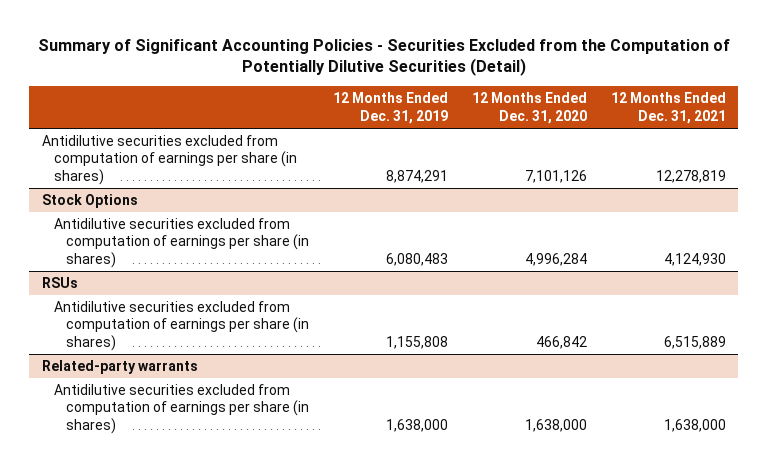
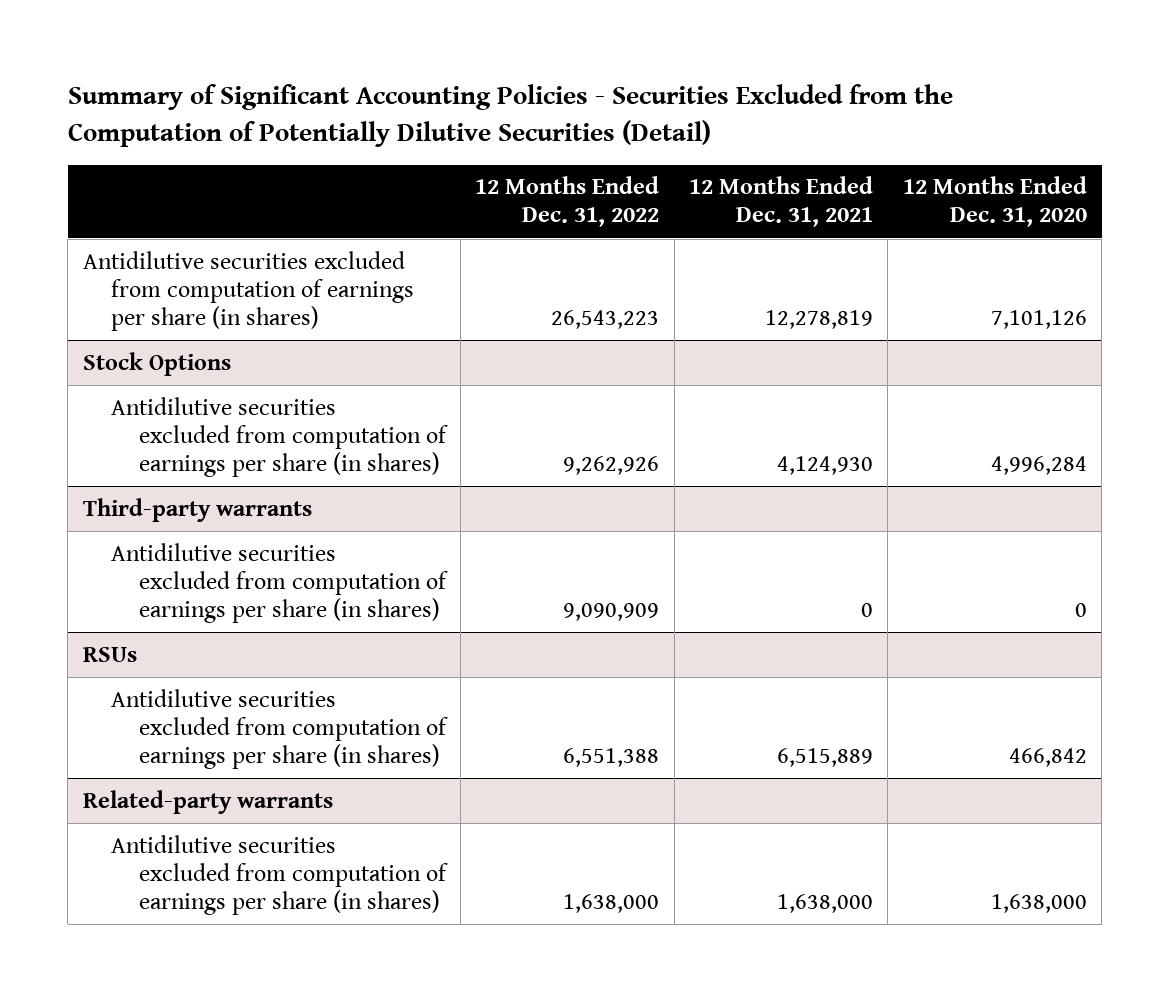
- | 12 Months Ended Dec. 31, 2019 | 12 Months Ended Dec. 31, 2020 | 12 Months Ended Dec. 31, 2021
+ | 12 Months Ended Dec. 31, 2022 | 12 Months Ended Dec. 31, 2021 | 12 Months Ended Dec. 31, 2020
+ Third-party warrants
+ Antidilutive securities excluded from computation of earnings per share (in shares) | 9,090,909 | 0 | 0

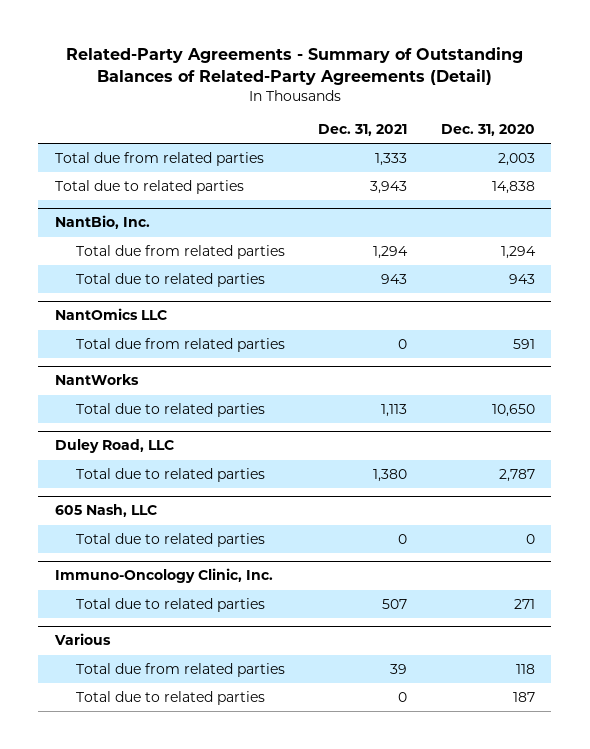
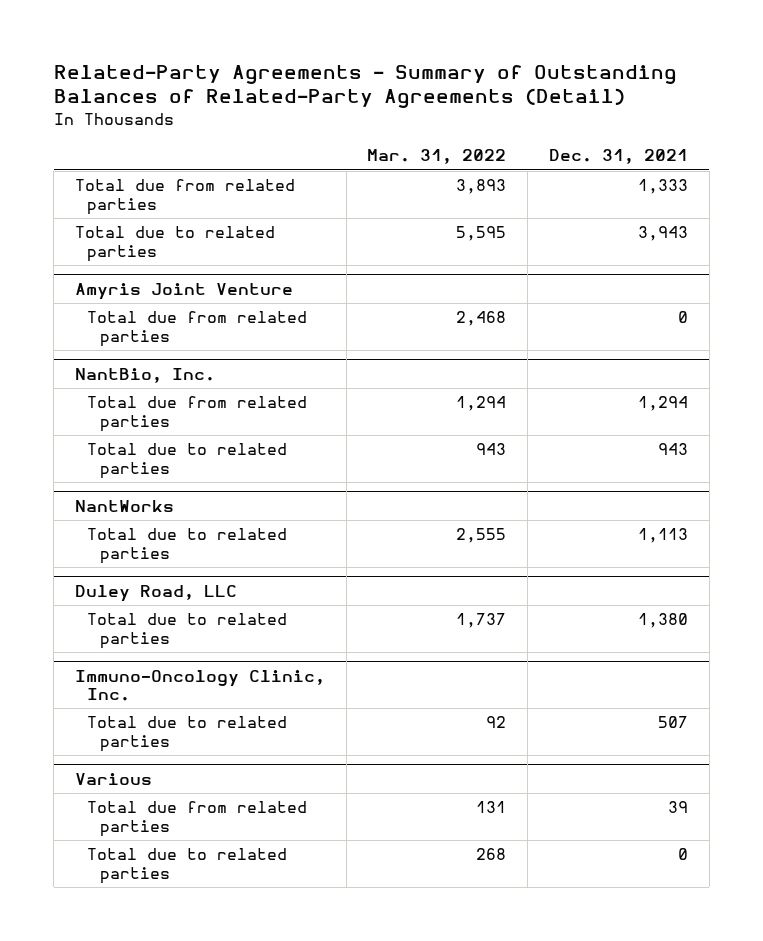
- | Dec. 31, 2021 | Dec. 31, 2020
+ | Mar. 31, 2022 | Dec. 31, 2021
+ Amyris Joint Venture
+ Total due from related parties | 2,468 | 0
- NantOmics LLC
- Total due from related parties | 0 | 591
- 605 Nash, LLC
- Total due to related parties | 0 | 0

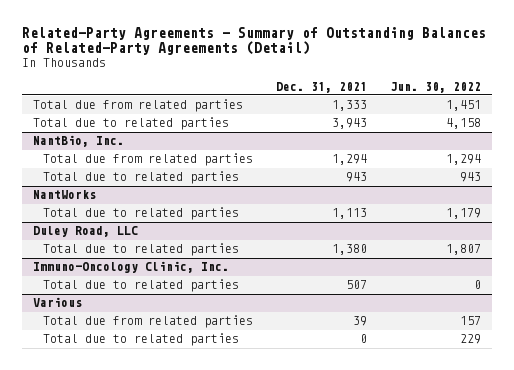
- | Mar. 31, 2022 | Dec. 31, 2021
+ | Dec. 31, 2021 | Jun. 30, 2022
- Amyris Joint Venture
- Total due from related parties | 2,468 | 0

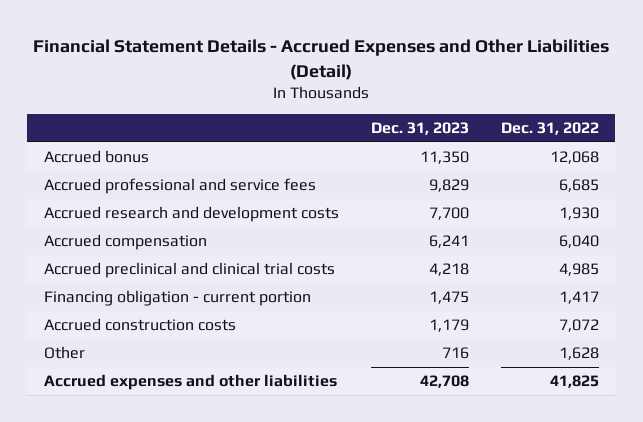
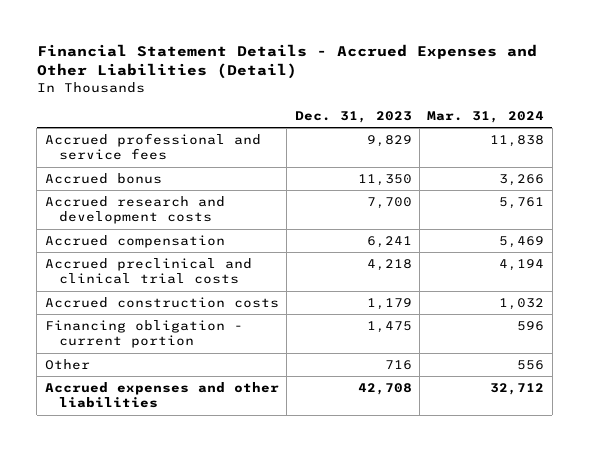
- | Dec. 31, 2023 | Dec. 31, 2022
+ | Dec. 31, 2023 | Mar. 31, 2024
moved down: Accrued bonus | 11,350 | 3,266
moved down: Financing obligation - current portion | 1,475 | 596

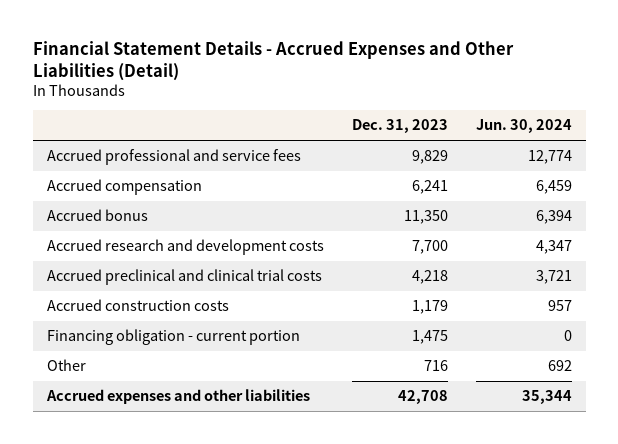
- | Dec. 31, 2023 | Mar. 31, 2024
+ | Dec. 31, 2023 | Jun. 30, 2024
moved up: Accrued compensation | 6,241 | 6,459

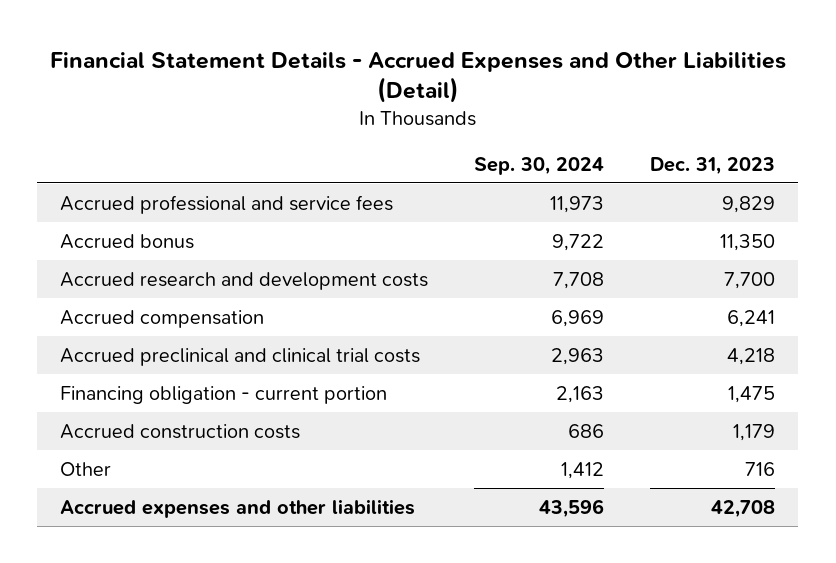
- | Dec. 31, 2023 | Jun. 30, 2024
+ | Sep. 30, 2024 | Dec. 31, 2023
moved down: Accrued compensation | 6,969 | 6,241
moved down: Accrued construction costs | 686 | 1,179

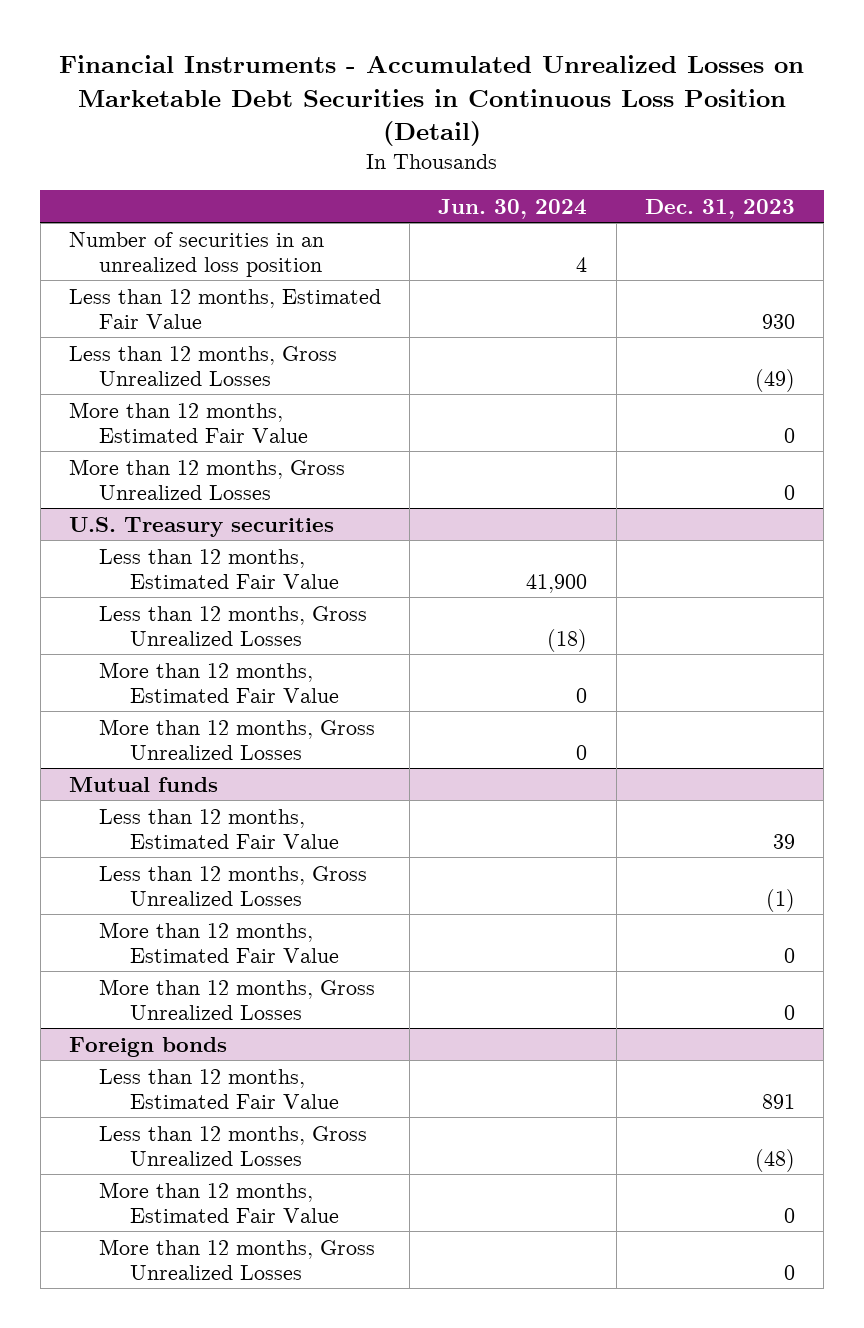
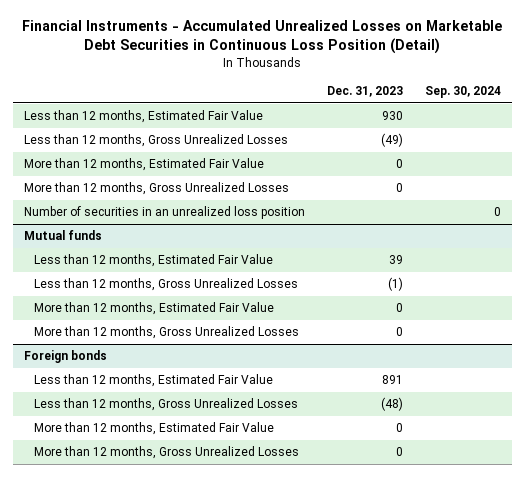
- | Jun. 30, 2024 | Dec. 31, 2023
+ | Dec. 31, 2023 | Sep. 30, 2024
- U.S. Treasury securities
- Less than 12 months, Estimated Fair Value | 41,900 |
- Less than 12 months, Gross Unrealized Losses | (18) |
- More than 12 months, Estimated Fair Value | 0 |
- More than 12 months, Gross Unrealized Losses | 0 |
moved down: Number of securities in an unrealized loss position | | 0

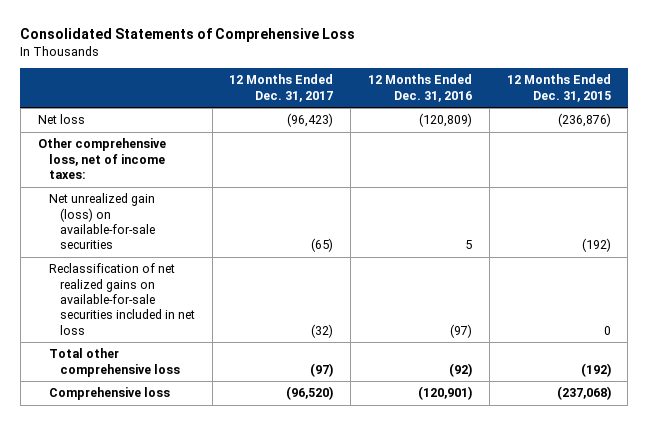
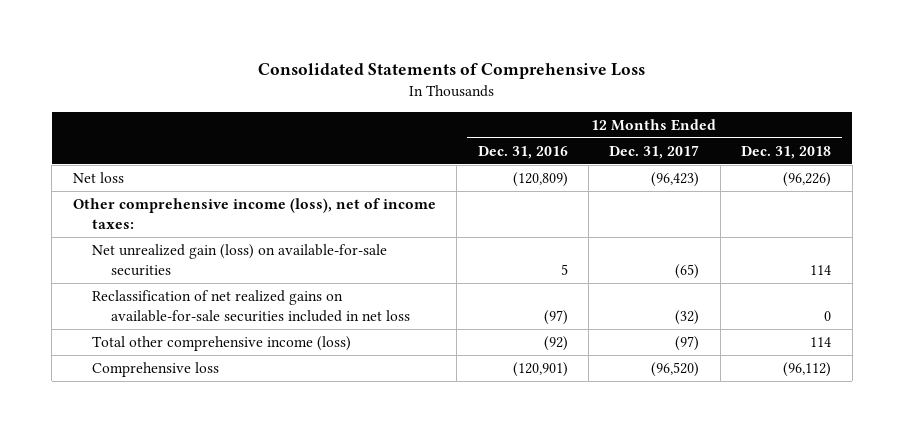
- | 12 Months Ended Dec. 31, 2017 | 12 Months Ended Dec. 31, 2016 | 12 Months Ended Dec. 31, 2015
+ | 12 Months Ended Dec. 31, 2016 | 12 Months Ended Dec. 31, 2017 | 12 Months Ended Dec. 31, 2018
- Other comprehensive loss, net of income taxes:
+ Other comprehensive income (loss), net of income taxes:
- Total other comprehensive loss | (97) | (92) | (192)
+ Total other comprehensive income (loss) | (92) | (97) | 114

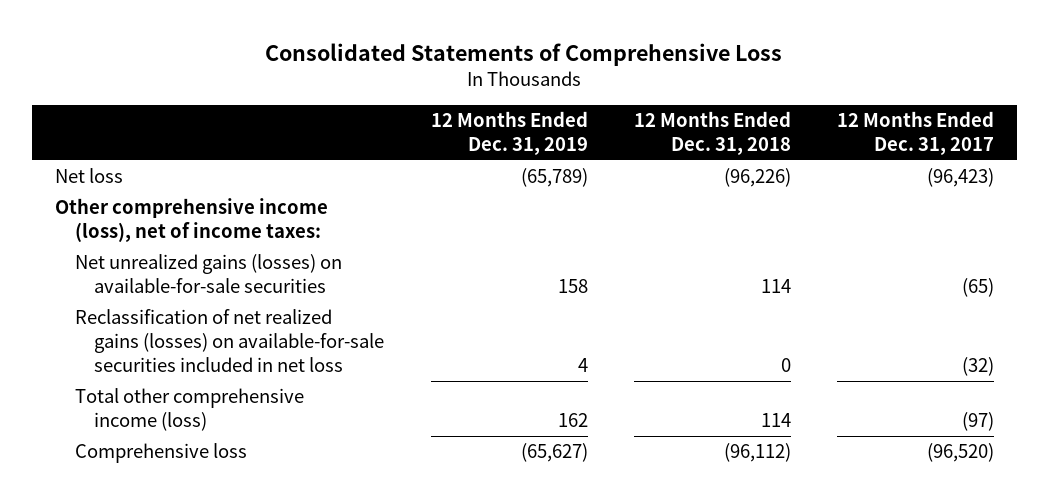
- | 12 Months Ended Dec. 31, 2016 | 12 Months Ended Dec. 31, 2017 | 12 Months Ended Dec. 31, 2018
+ | 12 Months Ended Dec. 31, 2019 | 12 Months Ended Dec. 31, 2018 | 12 Months Ended Dec. 31, 2017
- Net unrealized gain (loss) on available-for-sale securities | 5 | (65) | 114
- Reclassification of net realized gains on available-for-sale securities included in net loss | (97) | (32) | 0
+ Net unrealized gains (losses) on available-for-sale securities | 158 | 114 | (65)
+ Reclassification of net realized gains (losses) on available-for-sale securities included in net loss | 4 | 0 | (32)

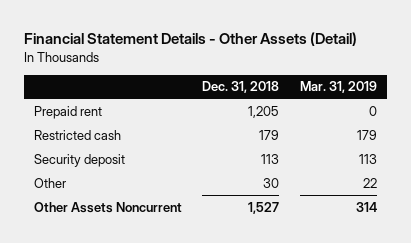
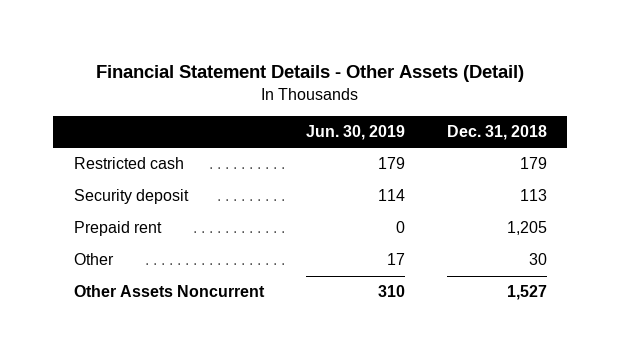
- | Dec. 31, 2018 | Mar. 31, 2019
+ | Jun. 30, 2019 | Dec. 31, 2018
moved down: Prepaid rent | 0 | 1,205

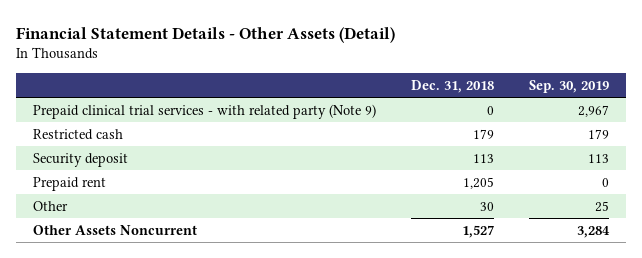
- | Jun. 30, 2019 | Dec. 31, 2018
+ | Dec. 31, 2018 | Sep. 30, 2019
+ Prepaid clinical trial services - with related party (Note 9) | 0 | 2,967

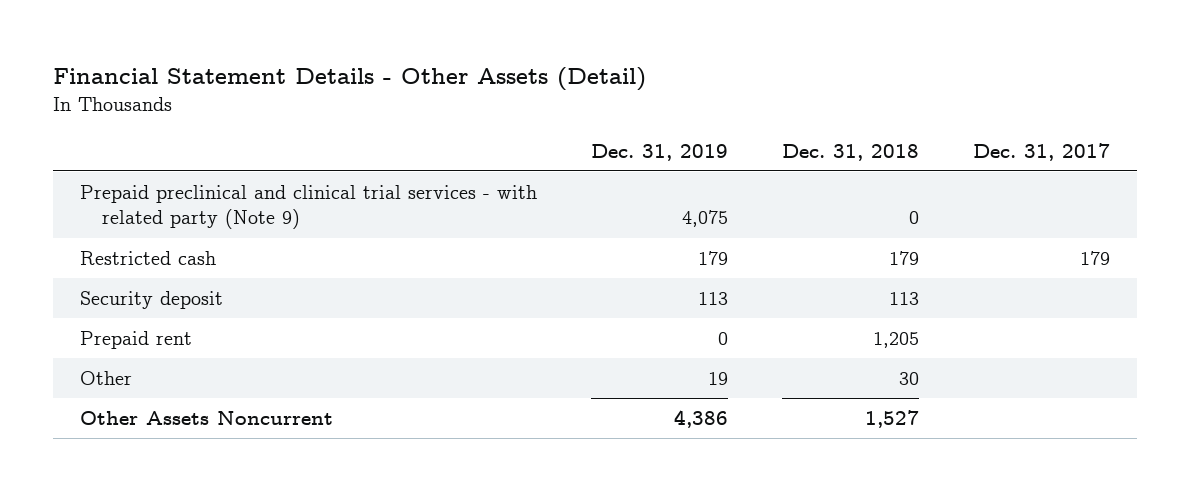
- | Dec. 31, 2018 | Sep. 30, 2019
+ | Dec. 31, 2019 | Dec. 31, 2018 | Dec. 31, 2017
- Prepaid clinical trial services - with related party (Note 9) | 0 | 2,967
+ Prepaid preclinical and clinical trial services - with related party (Note 9) | 4,075 | 0 |

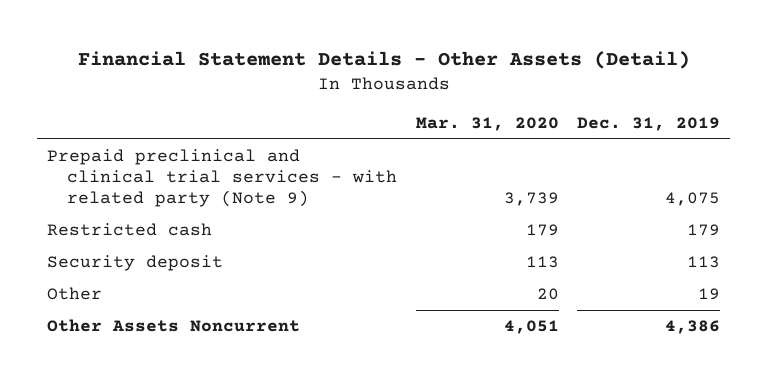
- | Dec. 31, 2019 | Dec. 31, 2018 | Dec. 31, 2017
+ | Mar. 31, 2020 | Dec. 31, 2019
- Prepaid rent | 0 | 1,205 |

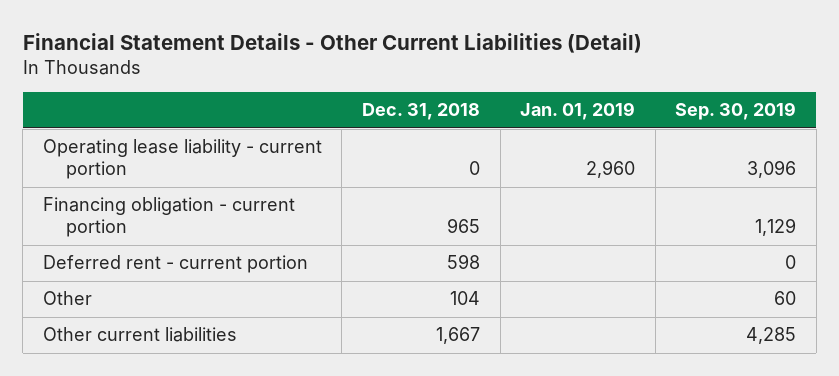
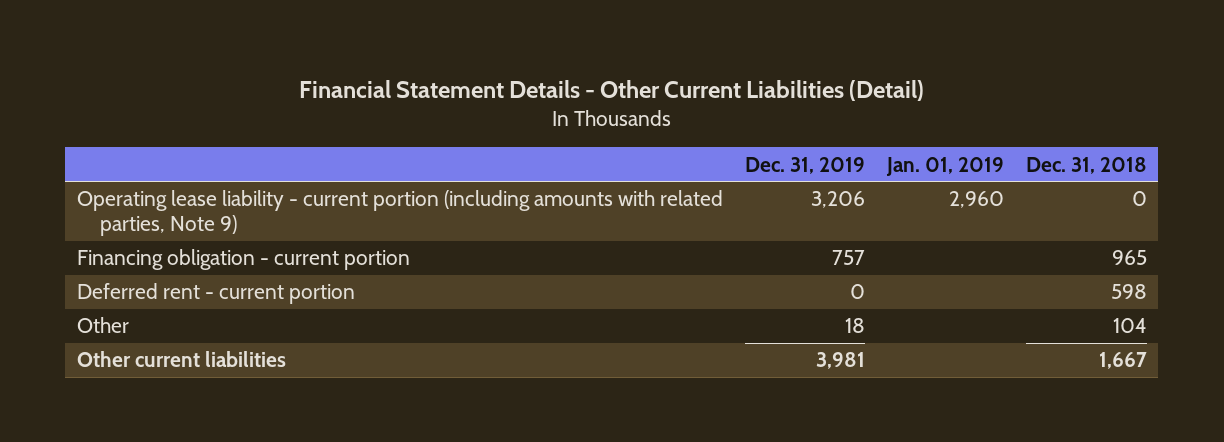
- | Dec. 31, 2018 | Jan. 01, 2019 | Sep. 30, 2019
+ | Dec. 31, 2019 | Jan. 01, 2019 | Dec. 31, 2018
- Operating lease liability - current portion | 0 | 2,960 | 3,096
+ Operating lease liability - current portion (including amounts with related parties, Note 9) | 3,206 | 2,960 | 0

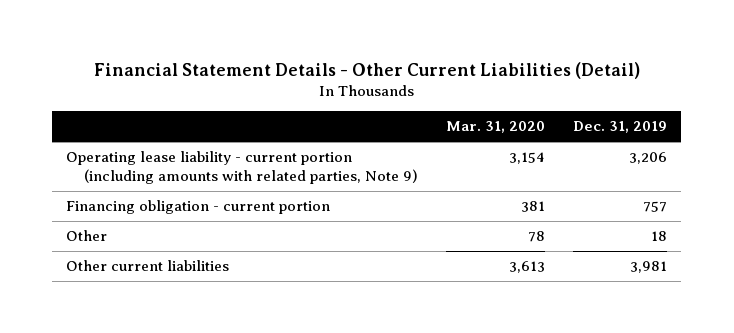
- | Dec. 31, 2019 | Jan. 01, 2019 | Dec. 31, 2018
+ | Mar. 31, 2020 | Dec. 31, 2019
- Deferred rent - current portion | 0 | | 598

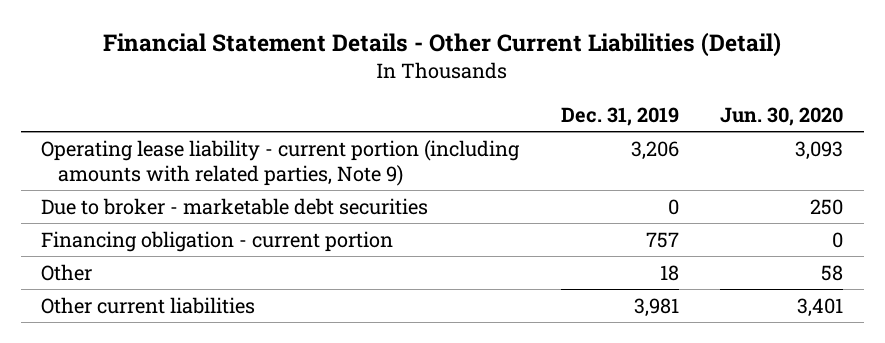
- | Mar. 31, 2020 | Dec. 31, 2019
+ | Dec. 31, 2019 | Jun. 30, 2020
+ Due to broker - marketable debt securities | 0 | 250

